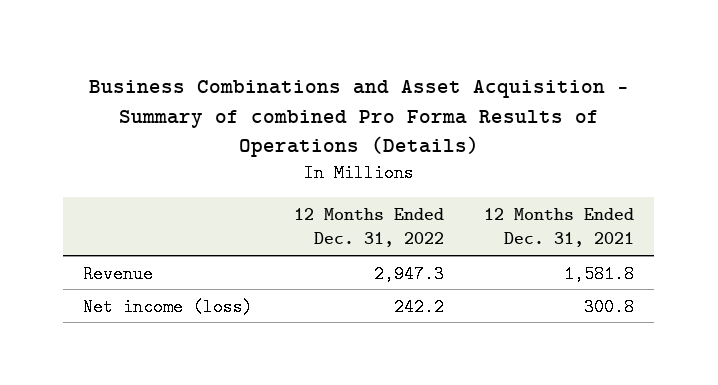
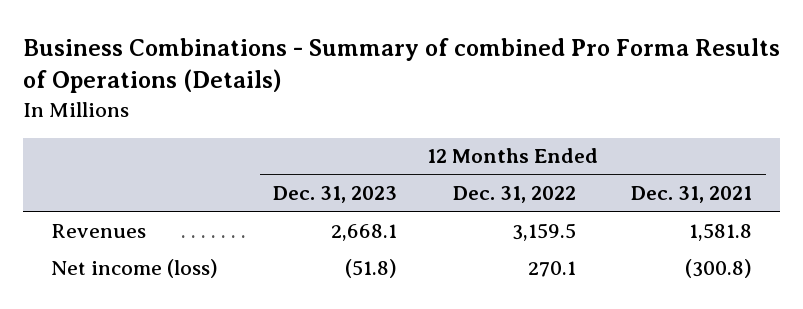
- Business Combinations and Asset Acquisition - Summary of combined Pro Forma Results of Operations (Details)
+ Business Combinations - Summary of combined Pro Forma Results of Operations (Details)
- | 12 Months Ended Dec. 31, 2022 | 12 Months Ended Dec. 31, 2021
+ | 12 Months Ended Dec. 31, 2023 | 12 Months Ended Dec. 31, 2022 | 12 Months Ended Dec. 31, 2021
- Revenue | 2,947.3 | 1,581.8
- Net income (loss) | 242.2 | 300.8
+ Revenues | 2,668.1 | 3,159.5 | 1,581.8
+ Net income (loss) | (51.8) | 270.1 | (300.8)

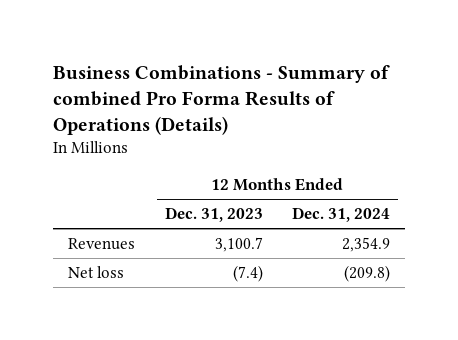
- | 12 Months Ended Dec. 31, 2023 | 12 Months Ended Dec. 31, 2022 | 12 Months Ended Dec. 31, 2021
+ | 12 Months Ended Dec. 31, 2023 | 12 Months Ended Dec. 31, 2024
- Revenues | 2,668.1 | 3,159.5 | 1,581.8
- Net income (loss) | (51.8) | 270.1 | (300.8)
+ Revenues | 3,100.7 | 2,354.9
+ Net loss | (7.4) | (209.8)

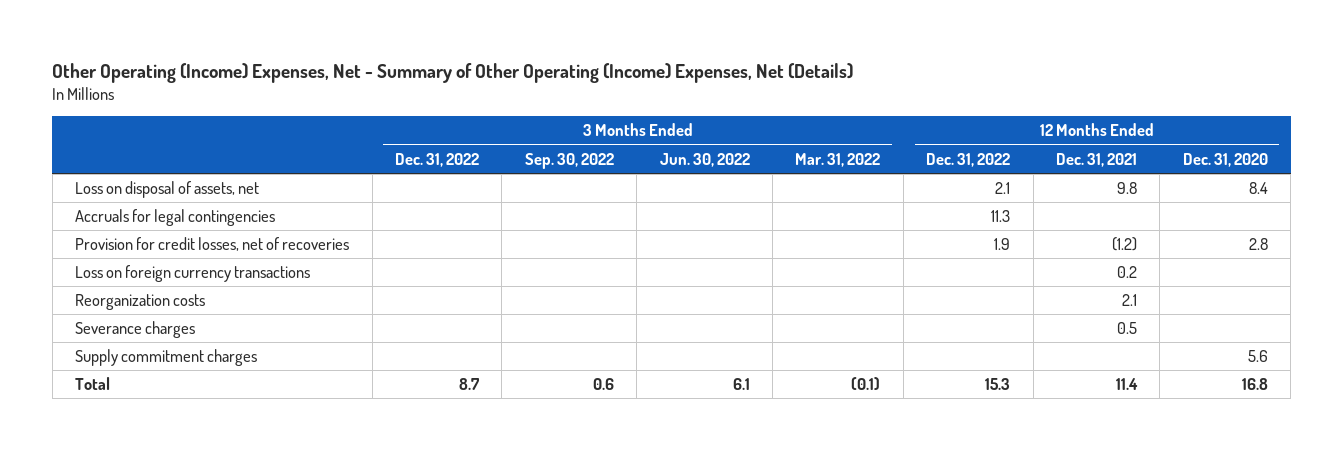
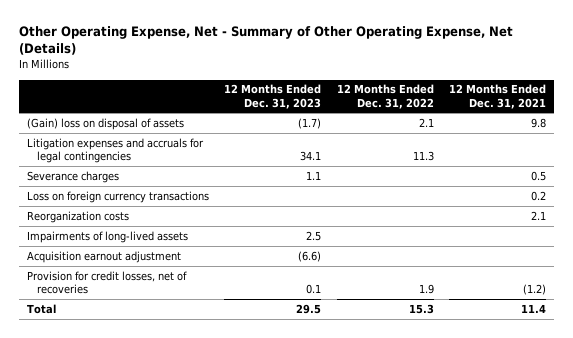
- Other Operating (Income) Expenses, Net - Summary of Other Operating (Income) Expenses, Net (Details)
+ Other Operating Expense, Net - Summary of Other Operating Expense, Net (Details)
- | 3 Months Ended Dec. 31, 2022 | 3 Months Ended Sep. 30, 2022 | 3 Months Ended Jun. 30, 2022 | 3 Months Ended Mar. 31, 2022 | 12 Months Ended Dec. 31, 2022 | 12 Months Ended Dec. 31, 2021 | 12 Months Ended Dec. 31, 2020
+ | 12 Months Ended Dec. 31, 2023 | 12 Months Ended Dec. 31, 2022 | 12 Months Ended Dec. 31, 2021
- Loss on disposal of assets, net | | | | | 2.1 | 9.8 | 8.4
- Accruals for legal contingencies | | | | | 11.3 | |
+ (Gain) loss on disposal of assets | (1.7) | 2.1 | 9.8
+ Litigation expenses and accruals for legal contingencies | 34.1 | 11.3 |
moved up: Severance charges | 1.1 | | 0.5
- Supply commitment charges | | | | | | | 5.6
+ Impairments of long-lived assets | 2.5 | |
+ Acquisition earnout adjustment | (6.6) | |
moved down: Provision for credit losses, net of recoveries | 0.1 | 1.9 | (1.2)

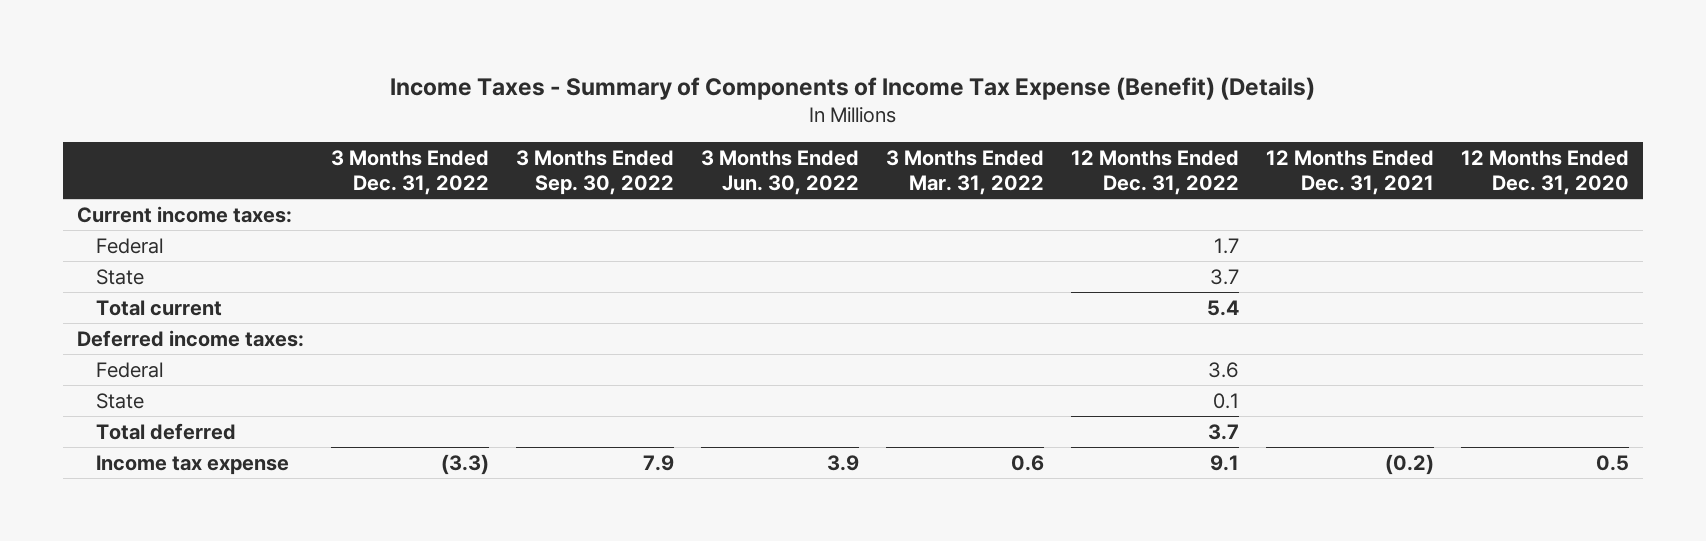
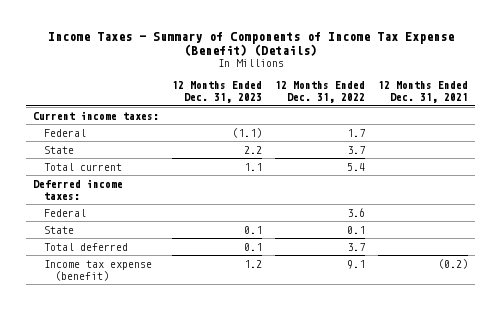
- | 3 Months Ended Dec. 31, 2022 | 3 Months Ended Sep. 30, 2022 | 3 Months Ended Jun. 30, 2022 | 3 Months Ended Mar. 31, 2022 | 12 Months Ended Dec. 31, 2022 | 12 Months Ended Dec. 31, 2021 | 12 Months Ended Dec. 31, 2020
+ | 12 Months Ended Dec. 31, 2023 | 12 Months Ended Dec. 31, 2022 | 12 Months Ended Dec. 31, 2021
- Income tax expense | (3.3) | 7.9 | 3.9 | 0.6 | 9.1 | (0.2) | 0.5
+ Income tax expense (benefit) | 1.2 | 9.1 | (0.2)

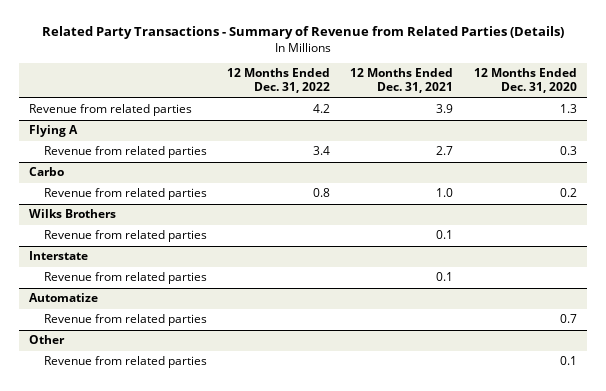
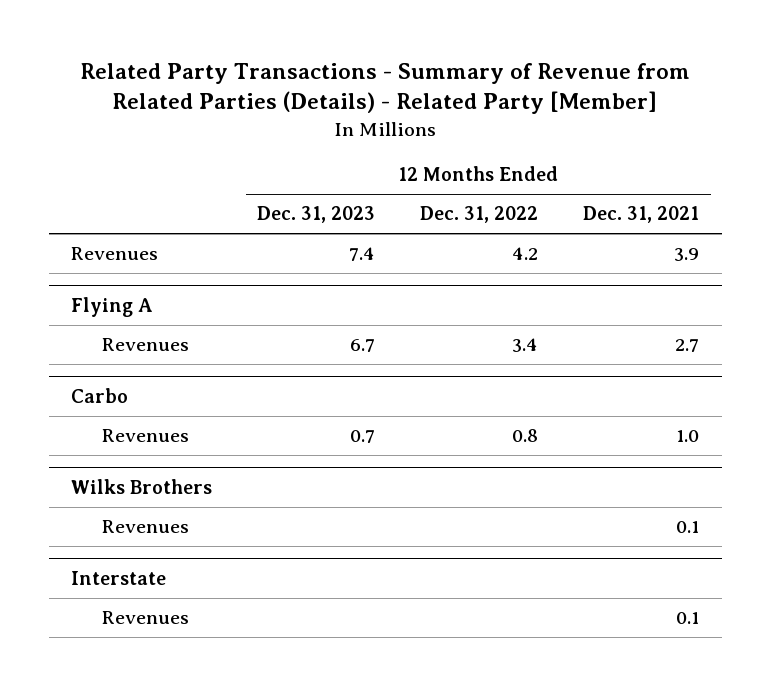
- Related Party Transactions - Summary of Revenue from Related Parties (Details)
+ Related Party Transactions - Summary of Revenue from Related Parties (Details) - Related Party [Member]
- | 12 Months Ended Dec. 31, 2022 | 12 Months Ended Dec. 31, 2021 | 12 Months Ended Dec. 31, 2020
+ | 12 Months Ended Dec. 31, 2023 | 12 Months Ended Dec. 31, 2022 | 12 Months Ended Dec. 31, 2021
- Revenue from related parties | 4.2 | 3.9 | 1.3
+ Revenues | 7.4 | 4.2 | 3.9
@ Flying A
- Revenue from related parties | 3.4 | 2.7 | 0.3
+ Revenues | 6.7 | 3.4 | 2.7
@ Carbo
- Revenue from related parties | 0.8 | 1.0 | 0.2
+ Revenues | 0.7 | 0.8 | 1.0
@ Wilks Brothers
- Revenue from related parties | | 0.1 |
+ Revenues | | | 0.1
@ Interstate
- Revenue from related parties | | 0.1 |
- Automatize
- Revenue from related parties | | | 0.7
- Other
- Revenue from related parties | | | 0.1
@ Interstate
+ Revenues | | | 0.1

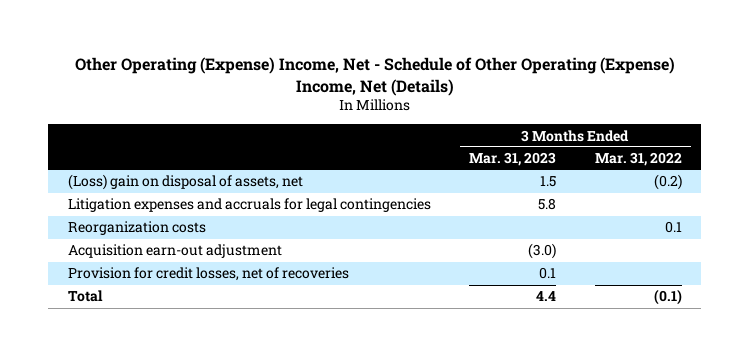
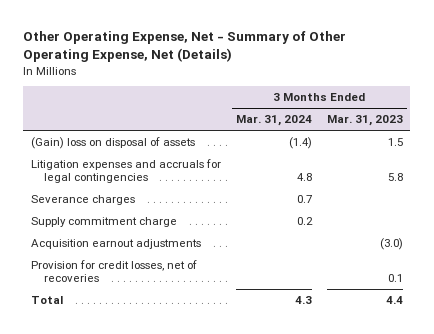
- Other Operating (Expense) Income, Net - Schedule of Other Operating (Expense) Income, Net (Details)
+ Other Operating Expense, Net - Summary of Other Operating Expense, Net (Details)
- | 3 Months Ended Mar. 31, 2023 | 3 Months Ended Mar. 31, 2022
+ | 3 Months Ended Mar. 31, 2024 | 3 Months Ended Mar. 31, 2023
- (Loss) gain on disposal of assets, net | 1.5 | (0.2)
+ (Gain) loss on disposal of assets | (1.4) | 1.5
- Reorganization costs | | 0.1
- Acquisition earn-out adjustment | (3.0) |
+ Severance charges | 0.7 |
+ Supply commitment charge | 0.2 |
+ Acquisition earnout adjustments | | (3.0)

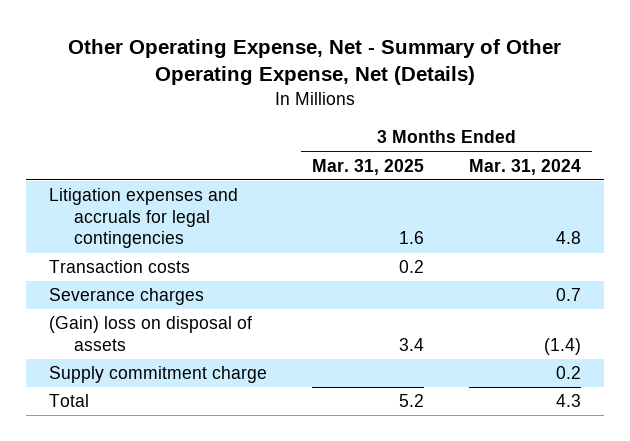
- | 3 Months Ended Mar. 31, 2024 | 3 Months Ended Mar. 31, 2023
+ | 3 Months Ended Mar. 31, 2025 | 3 Months Ended Mar. 31, 2024
+ Transaction costs | 0.2 |
moved down: (Gain) loss on disposal of assets | 3.4 | (1.4)
- Acquisition earnout adjustments | | (3.0)
- Provision for credit losses, net of recoveries | | 0.1

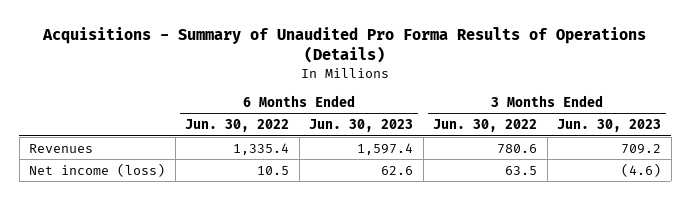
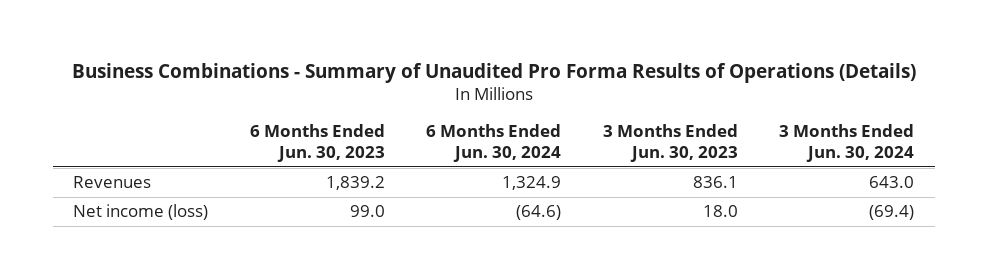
- Acquisitions - Summary of Unaudited Pro Forma Results of Operations (Details)
+ Business Combinations - Summary of Unaudited Pro Forma Results of Operations (Details)
- | 6 Months Ended Jun. 30, 2022 | 6 Months Ended Jun. 30, 2023 | 3 Months Ended Jun. 30, 2022 | 3 Months Ended Jun. 30, 2023
+ | 6 Months Ended Jun. 30, 2023 | 6 Months Ended Jun. 30, 2024 | 3 Months Ended Jun. 30, 2023 | 3 Months Ended Jun. 30, 2024
- Revenues | 1,335.4 | 1,597.4 | 780.6 | 709.2
- Net income (loss) | 10.5 | 62.6 | 63.5 | (4.6)
+ Revenues | 1,839.2 | 1,324.9 | 836.1 | 643.0
+ Net income (loss) | 99.0 | (64.6) | 18.0 | (69.4)

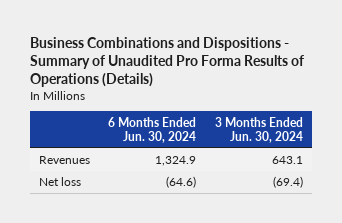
- Business Combinations - Summary of Unaudited Pro Forma Results of Operations (Details)
+ Business Combinations and Dispositions - Summary of Unaudited Pro Forma Results of Operations (Details)
- | 6 Months Ended Jun. 30, 2023 | 6 Months Ended Jun. 30, 2024 | 3 Months Ended Jun. 30, 2023 | 3 Months Ended Jun. 30, 2024
+ | 6 Months Ended Jun. 30, 2024 | 3 Months Ended Jun. 30, 2024
- Revenues | 1,839.2 | 1,324.9 | 836.1 | 643.0
- Net income (loss) | 99.0 | (64.6) | 18.0 | (69.4)
+ Revenues | 1,324.9 | 643.1
+ Net loss | (64.6) | (69.4)

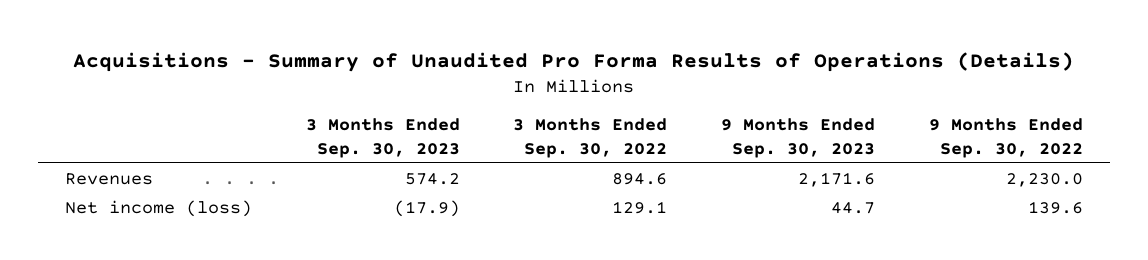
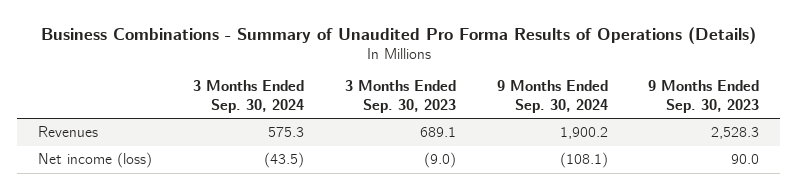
- Acquisitions - Summary of Unaudited Pro Forma Results of Operations (Details)
+ Business Combinations - Summary of Unaudited Pro Forma Results of Operations (Details)
- | 3 Months Ended Sep. 30, 2023 | 3 Months Ended Sep. 30, 2022 | 9 Months Ended Sep. 30, 2023 | 9 Months Ended Sep. 30, 2022
+ | 3 Months Ended Sep. 30, 2024 | 3 Months Ended Sep. 30, 2023 | 9 Months Ended Sep. 30, 2024 | 9 Months Ended Sep. 30, 2023
- Revenues | 574.2 | 894.6 | 2,171.6 | 2,230.0
- Net income (loss) | (17.9) | 129.1 | 44.7 | 139.6
+ Revenues | 575.3 | 689.1 | 1,900.2 | 2,528.3
+ Net income (loss) | (43.5) | (9.0) | (108.1) | 90.0

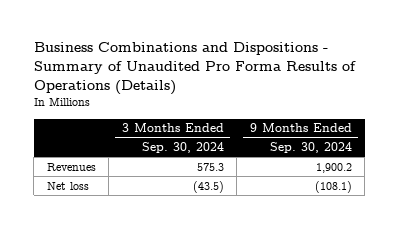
- Business Combinations - Summary of Unaudited Pro Forma Results of Operations (Details)
+ Business Combinations and Dispositions - Summary of Unaudited Pro Forma Results of Operations (Details)
- | 3 Months Ended Sep. 30, 2024 | 3 Months Ended Sep. 30, 2023 | 9 Months Ended Sep. 30, 2024 | 9 Months Ended Sep. 30, 2023
+ | 3 Months Ended Sep. 30, 2024 | 9 Months Ended Sep. 30, 2024
- Net income (loss) | (43.5) | (9.0) | (108.1) | 90.0
+ Net loss | (43.5) | (108.1)

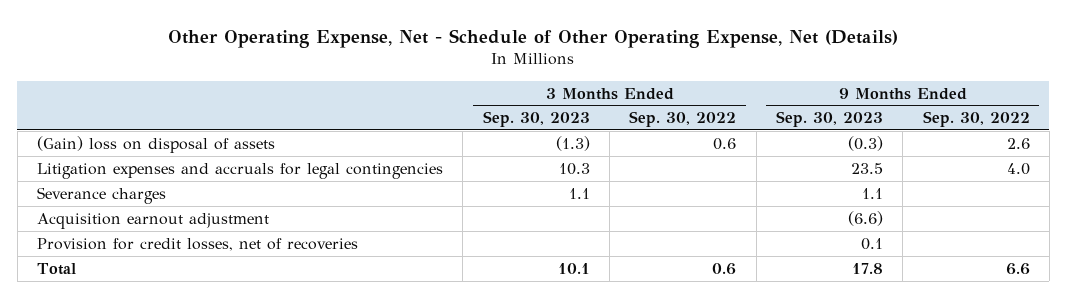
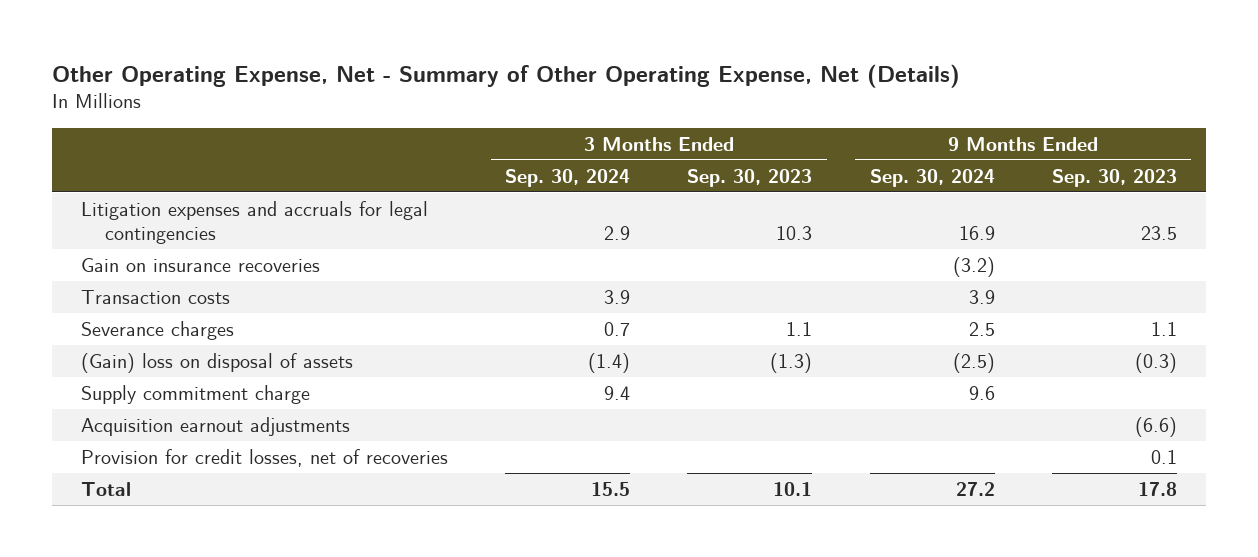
- Other Operating Expense, Net - Schedule of Other Operating Expense, Net (Details)
+ Other Operating Expense, Net - Summary of Other Operating Expense, Net (Details)
- | 3 Months Ended Sep. 30, 2023 | 3 Months Ended Sep. 30, 2022 | 9 Months Ended Sep. 30, 2023 | 9 Months Ended Sep. 30, 2022
+ | 3 Months Ended Sep. 30, 2024 | 3 Months Ended Sep. 30, 2023 | 9 Months Ended Sep. 30, 2024 | 9 Months Ended Sep. 30, 2023
+ Gain on insurance recoveries | | | (3.2) |
+ Transaction costs | 3.9 | | 3.9 |
- Acquisition earnout adjustment | | | (6.6) |
moved down: (Gain) loss on disposal of assets | (1.4) | (1.3) | (2.5) | (0.3)
+ Supply commitment charge | 9.4 | | 9.6 |
+ Acquisition earnout adjustments | | | | (6.6)

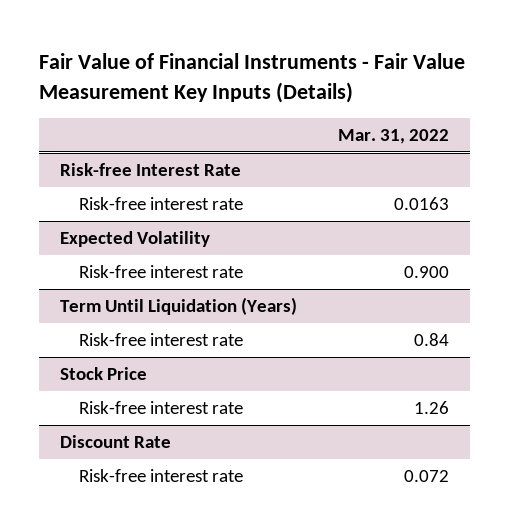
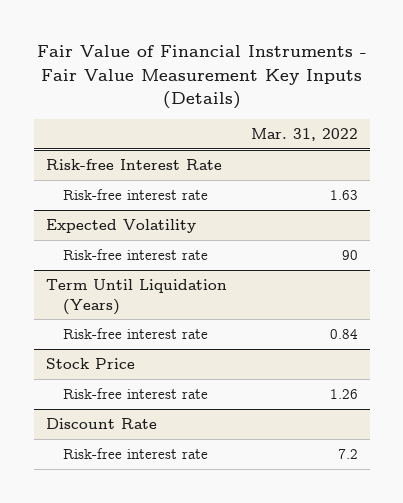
@ Risk-free Interest Rate
- Risk-free interest rate | 0.0163
+ Risk-free interest rate | 1.63
@ Expected Volatility
- Risk-free interest rate | 0.900
+ Risk-free interest rate | 90
@ Discount Rate
- Risk-free interest rate | 0.072
+ Risk-free interest rate | 7.2

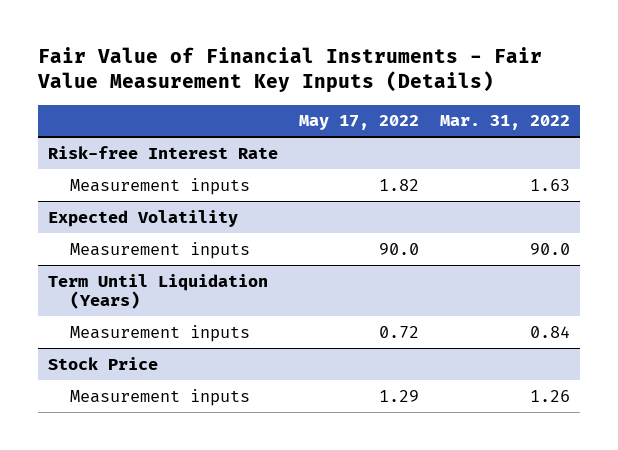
- | Mar. 31, 2022
+ | May 17, 2022 | Mar. 31, 2022
@ Risk-free Interest Rate
- Risk-free interest rate | 1.63
+ Measurement inputs | 1.82 | 1.63
@ Expected Volatility
- Risk-free interest rate | 90
+ Measurement inputs | 90.0 | 90.0
@ Term Until Liquidation (Years)
- Risk-free interest rate | 0.84
+ Measurement inputs | 0.72 | 0.84
@ Stock Price
- Risk-free interest rate | 1.26
- Discount Rate
- Risk-free interest rate | 7.2
@ Stock Price
+ Measurement inputs | 1.29 | 1.26

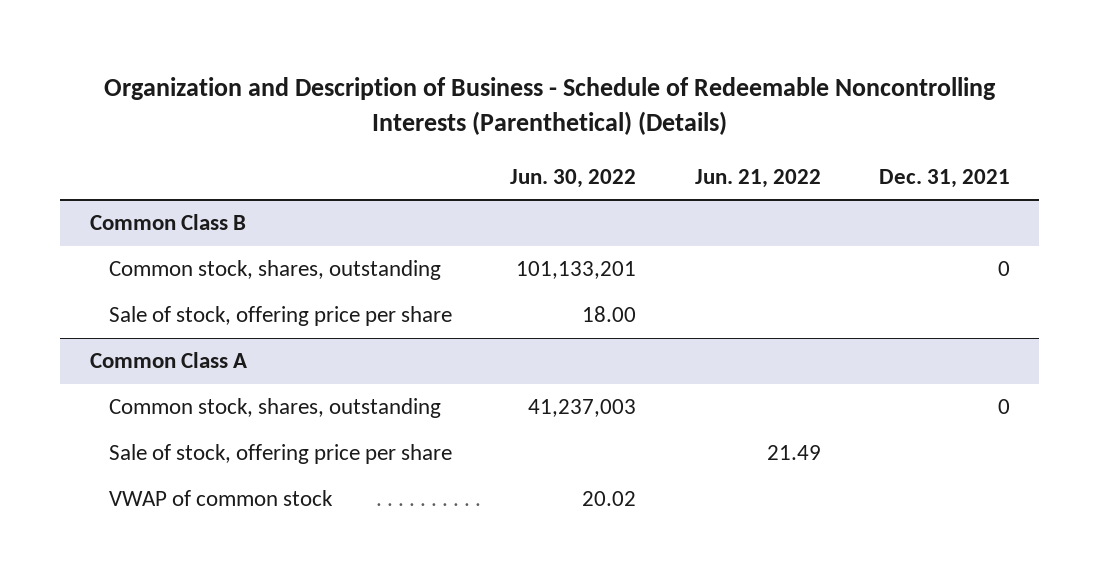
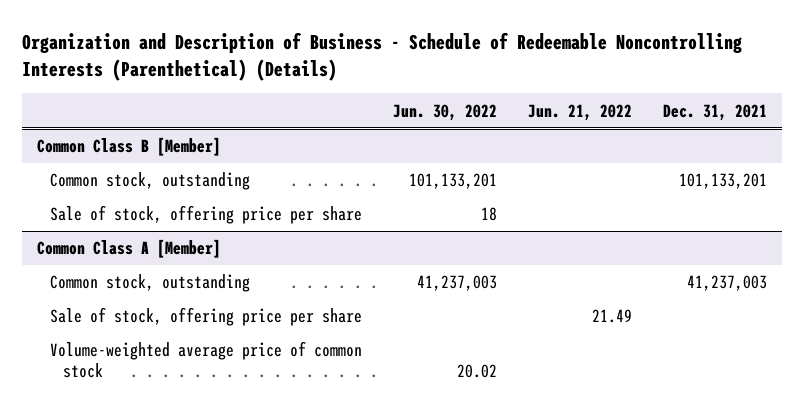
- Common Class B
- Common stock, shares, outstanding | 101,133,201 | | 0
- Sale of stock, offering price per share | 18.00 | |
- Common Class A
- Common stock, shares, outstanding | 41,237,003 | | 0
+ Common Class B [Member]
+ Common stock, outstanding | 101,133,201 | | 101,133,201
+ Sale of stock, offering price per share | 18 | |
+ Common Class A [Member]
+ Common stock, outstanding | 41,237,003 | | 41,237,003
- VWAP of common stock | 20.02 | |
+ Volume-weighted average price of common stock | 20.02 | |

